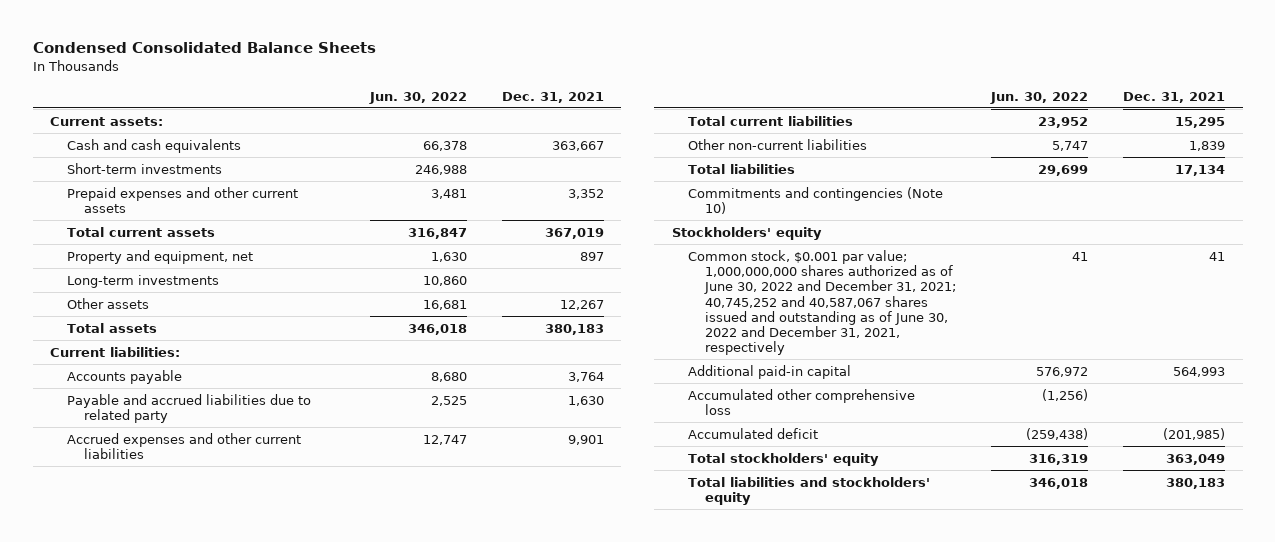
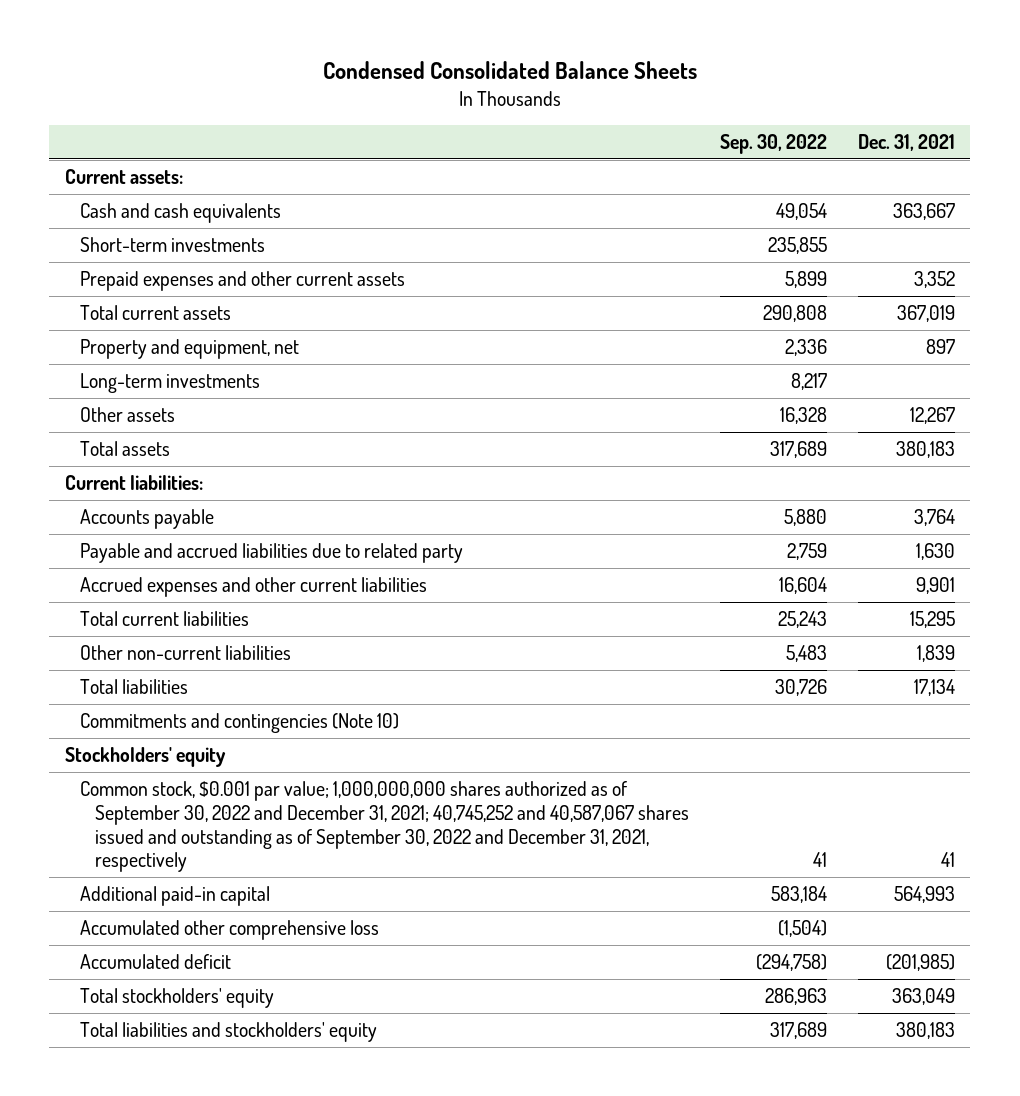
- | Jun. 30, 2022 | Dec. 31, 2021
+ | Sep. 30, 2022 | Dec. 31, 2021
- Common stock, $0.001 par value; 1,000,000,000 shares authorized as of June 30, 2022 and December 31, 2021; 40,745,252 and 40,587,067 shares issued and outstanding as of June 30, 2022 and December 31, 2021, respectively | 41 | 41
+ Common stock, $0.001 par value; 1,000,000,000 shares authorized as of September 30, 2022 and December 31, 2021; 40,745,252 and 40,587,067 shares issued and outstanding as of September 30, 2022 and December 31, 2021, respectively | 41 | 41

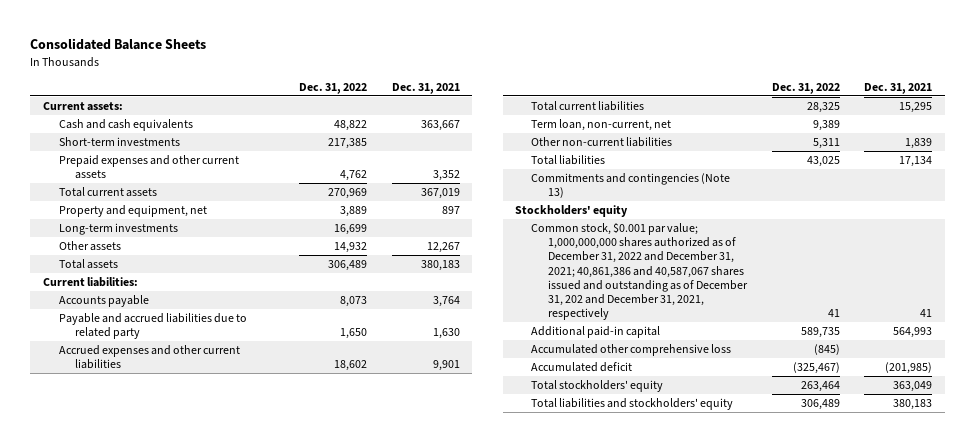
- Condensed Consolidated Balance Sheets
+ Consolidated Balance Sheets
- | Sep. 30, 2022 | Dec. 31, 2021
+ | Dec. 31, 2022 | Dec. 31, 2021
+ Term loan, non-current, net | 9,389 |
- Commitments and contingencies (Note 10)
+ Commitments and contingencies (Note 13)
- Common stock, $0.001 par value; 1,000,000,000 shares authorized as of September 30, 2022 and December 31, 2021; 40,745,252 and 40,587,067 shares issued and outstanding as of September 30, 2022 and December 31, 2021, respectively | 41 | 41
+ Common stock, $0.001 par value; 1,000,000,000 shares authorized as of December 31, 2022 and December 31, 2021; 40,861,386 and 40,587,067 shares issued and outstanding as of December 31, 202 and December 31, 2021, respectively | 41 | 41

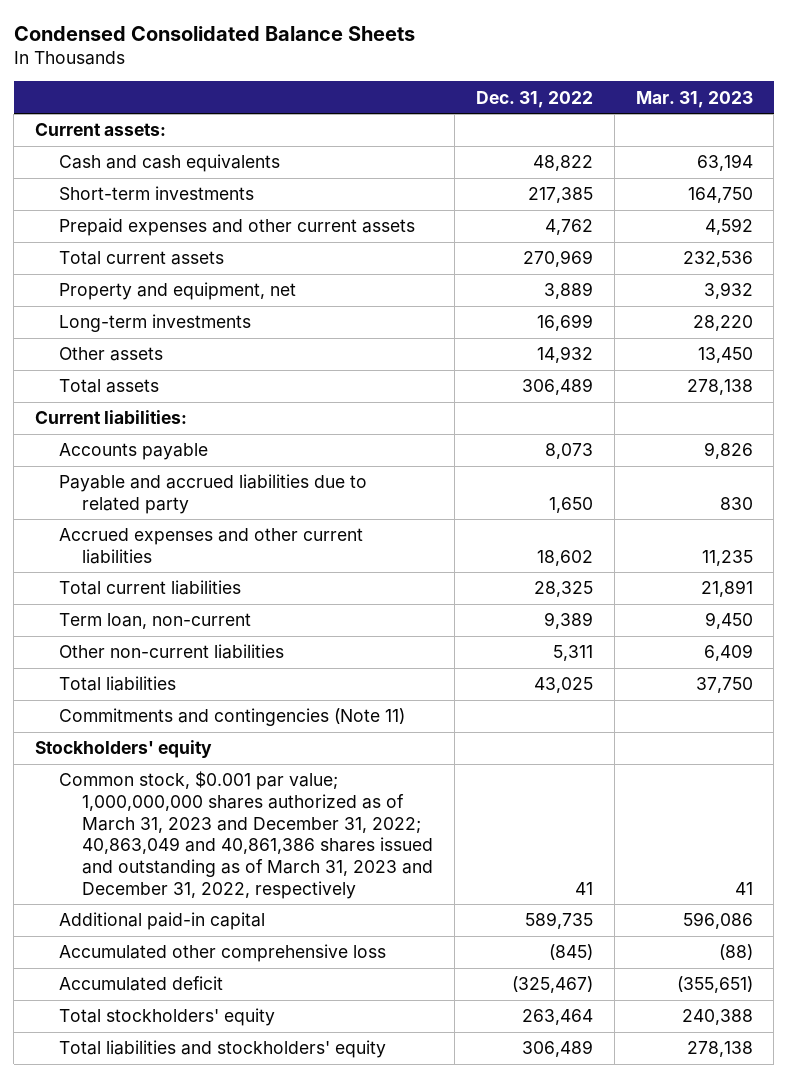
- Consolidated Balance Sheets
+ Condensed Consolidated Balance Sheets
- | Dec. 31, 2022 | Dec. 31, 2021
+ | Dec. 31, 2022 | Mar. 31, 2023
- Term loan, non-current, net | 9,389 |
+ Term loan, non-current | 9,389 | 9,450
- Commitments and contingencies (Note 13)
+ Commitments and contingencies (Note 11)
- Common stock, $0.001 par value; 1,000,000,000 shares authorized as of December 31, 2022 and December 31, 2021; 40,861,386 and 40,587,067 shares issued and outstanding as of December 31, 202 and December 31, 2021, respectively | 41 | 41
+ Common stock, $0.001 par value; 1,000,000,000 shares authorized as of March 31, 2023 and December 31, 2022; 40,863,049 and 40,861,386 shares issued and outstanding as of March 31, 2023 and December 31, 2022, respectively | 41 | 41

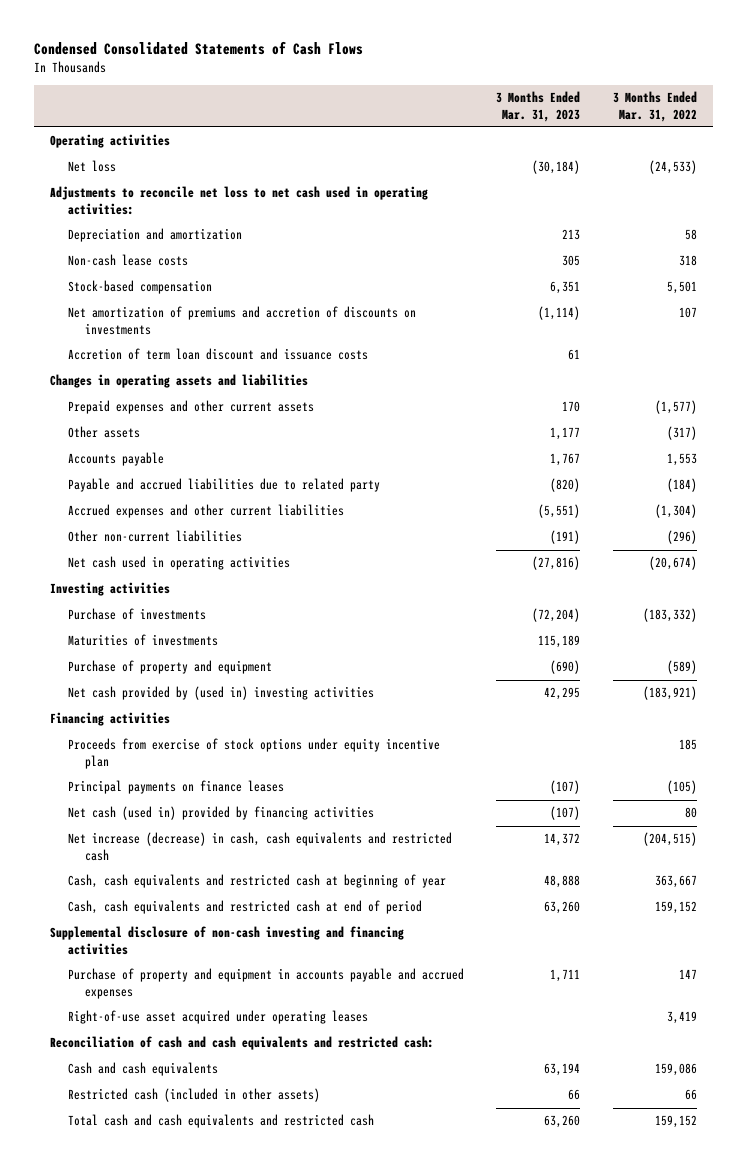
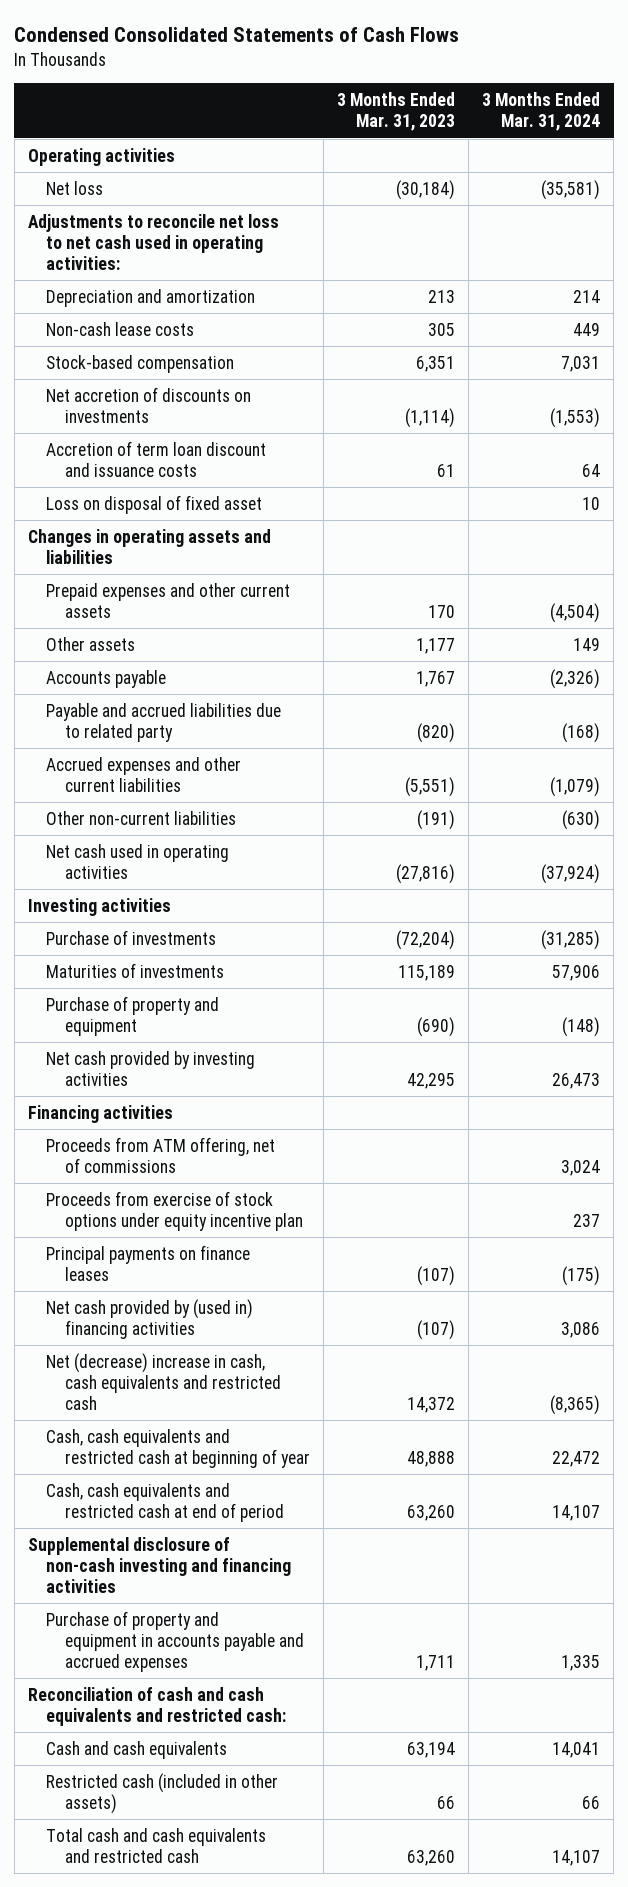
- | 3 Months Ended Mar. 31, 2023 | 3 Months Ended Mar. 31, 2022
+ | 3 Months Ended Mar. 31, 2023 | 3 Months Ended Mar. 31, 2024
- Net amortization of premiums and accretion of discounts on investments | (1,114) | 107
+ Net accretion of discounts on investments | (1,114) | (1,553)
+ Loss on disposal of fixed asset | | 10
- Net cash provided by (used in) investing activities | 42,295 | (183,921)
+ Net cash provided by investing activities | 42,295 | 26,473
+ Proceeds from ATM offering, net of commissions | | 3,024
- Net cash (used in) provided by financing activities | (107) | 80
- Net increase (decrease) in cash, cash equivalents and restricted cash | 14,372 | (204,515)
+ Net cash provided by (used in) financing activities | (107) | 3,086
+ Net (decrease) increase in cash, cash equivalents and restricted cash | 14,372 | (8,365)
- Right-of-use asset acquired under operating leases | | 3,419

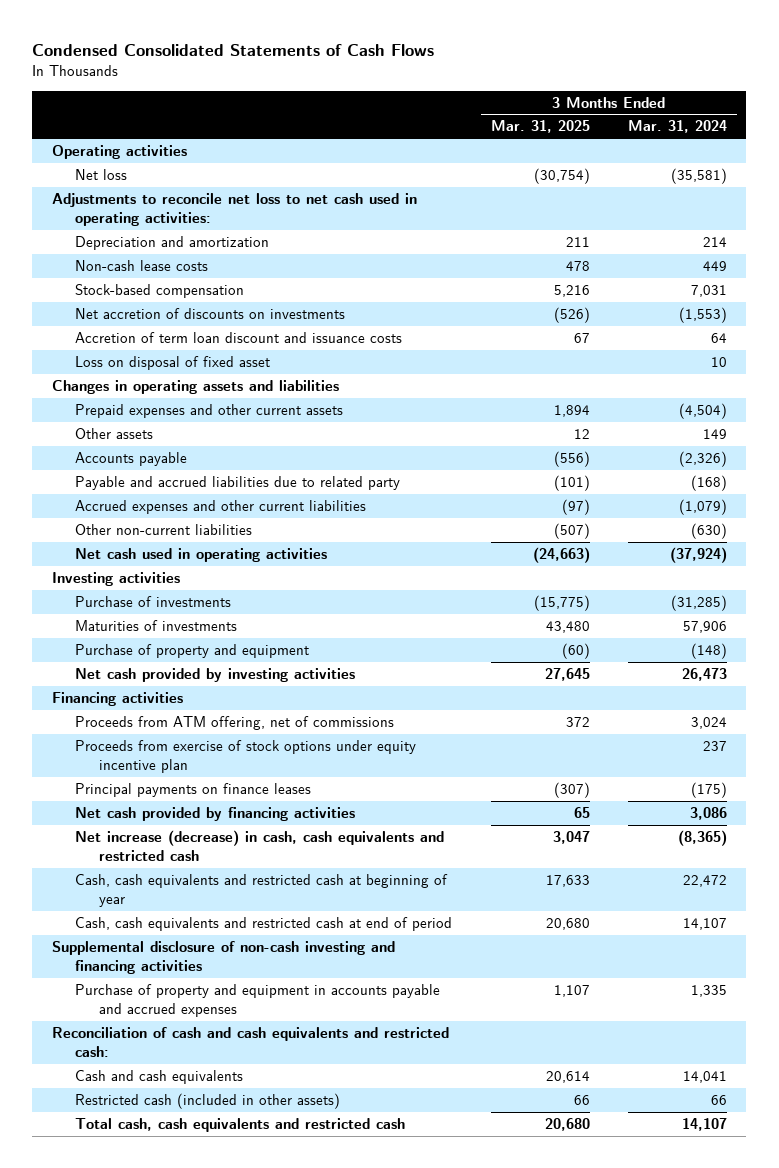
- | 3 Months Ended Mar. 31, 2023 | 3 Months Ended Mar. 31, 2024
+ | 3 Months Ended Mar. 31, 2025 | 3 Months Ended Mar. 31, 2024
- Net cash provided by (used in) financing activities | (107) | 3,086
- Net (decrease) increase in cash, cash equivalents and restricted cash | 14,372 | (8,365)
+ Net cash provided by financing activities | 65 | 3,086
+ Net increase (decrease) in cash, cash equivalents and restricted cash | 3,047 | (8,365)
- Total cash and cash equivalents and restricted cash | 63,260 | 14,107
+ Total cash, cash equivalents and restricted cash | 20,680 | 14,107

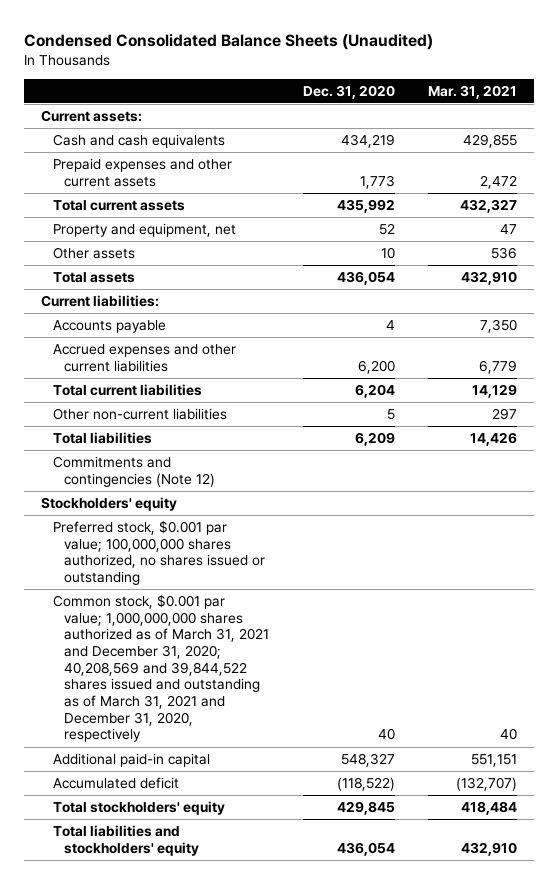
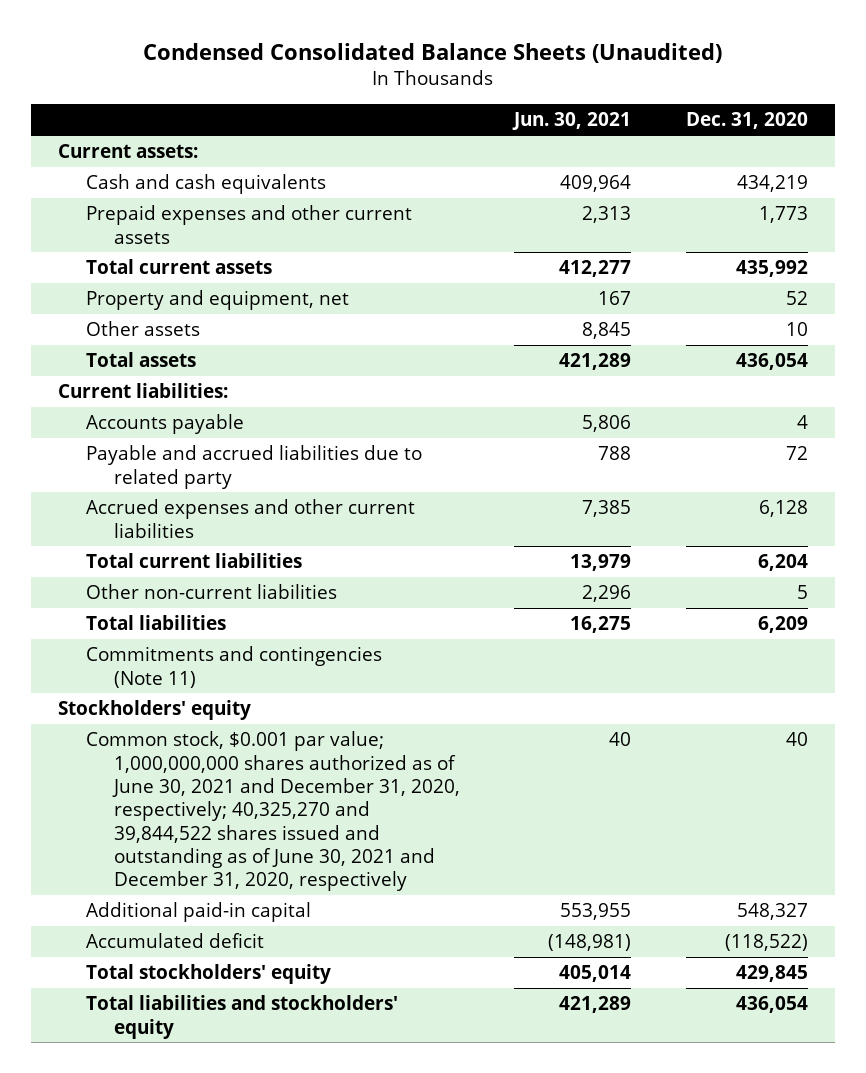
- | Dec. 31, 2020 | Mar. 31, 2021
+ | Jun. 30, 2021 | Dec. 31, 2020
- Accrued expenses and other current liabilities | 6,200 | 6,779
+ Payable and accrued liabilities due to related party | 788 | 72
+ Accrued expenses and other current liabilities | 7,385 | 6,128
- Commitments and contingencies (Note 12)
+ Commitments and contingencies (Note 11)
- Preferred stock, $0.001 par value; 100,000,000 shares authorized, no shares issued or outstanding
- Common stock, $0.001 par value; 1,000,000,000 shares authorized as of March 31, 2021 and December 31, 2020; 40,208,569 and 39,844,522 shares issued and outstanding as of March 31, 2021 and December 31, 2020, respectively | 40 | 40
+ Common stock, $0.001 par value; 1,000,000,000 shares authorized as of June 30, 2021 and December 31, 2020, respectively; 40,325,270 and 39,844,522 shares issued and outstanding as of June 30, 2021 and December 31, 2020, respectively | 40 | 40

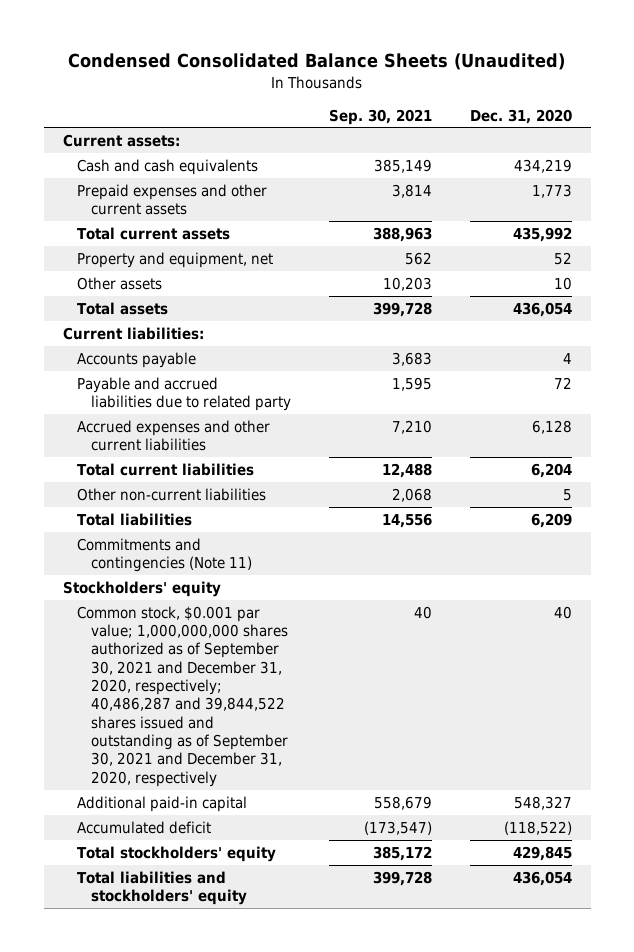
- | Jun. 30, 2021 | Dec. 31, 2020
+ | Sep. 30, 2021 | Dec. 31, 2020
- Common stock, $0.001 par value; 1,000,000,000 shares authorized as of June 30, 2021 and December 31, 2020, respectively; 40,325,270 and 39,844,522 shares issued and outstanding as of June 30, 2021 and December 31, 2020, respectively | 40 | 40
+ Common stock, $0.001 par value; 1,000,000,000 shares authorized as of September 30, 2021 and December 31, 2020, respectively; 40,486,287 and 39,844,522 shares issued and outstanding as of September 30, 2021 and December 31, 2020, respectively | 40 | 40

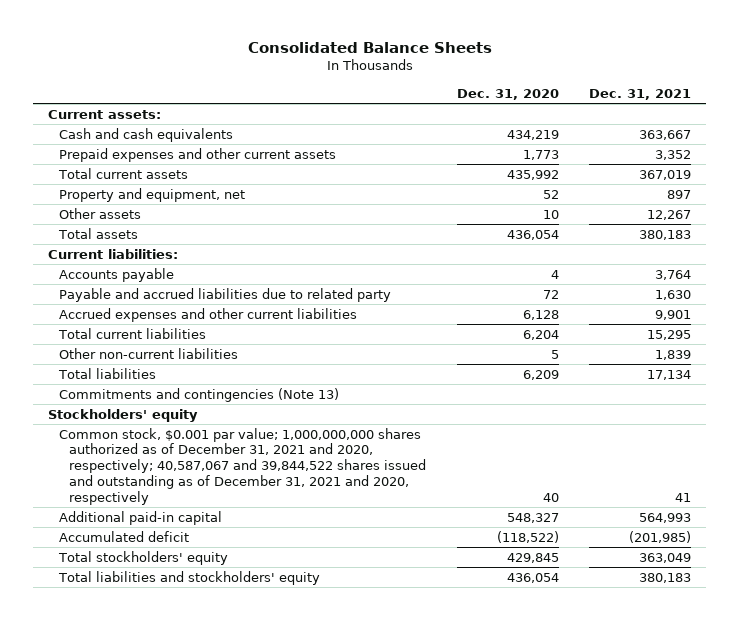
- Condensed Consolidated Balance Sheets (Unaudited)
+ Consolidated Balance Sheets
- | Sep. 30, 2021 | Dec. 31, 2020
+ | Dec. 31, 2020 | Dec. 31, 2021
- Commitments and contingencies (Note 11)
+ Commitments and contingencies (Note 13)
- Common stock, $0.001 par value; 1,000,000,000 shares authorized as of September 30, 2021 and December 31, 2020, respectively; 40,486,287 and 39,844,522 shares issued and outstanding as of September 30, 2021 and December 31, 2020, respectively | 40 | 40
+ Common stock, $0.001 par value; 1,000,000,000 shares authorized as of December 31, 2021 and 2020, respectively; 40,587,067 and 39,844,522 shares issued and outstanding as of December 31, 2021 and 2020, respectively | 40 | 41

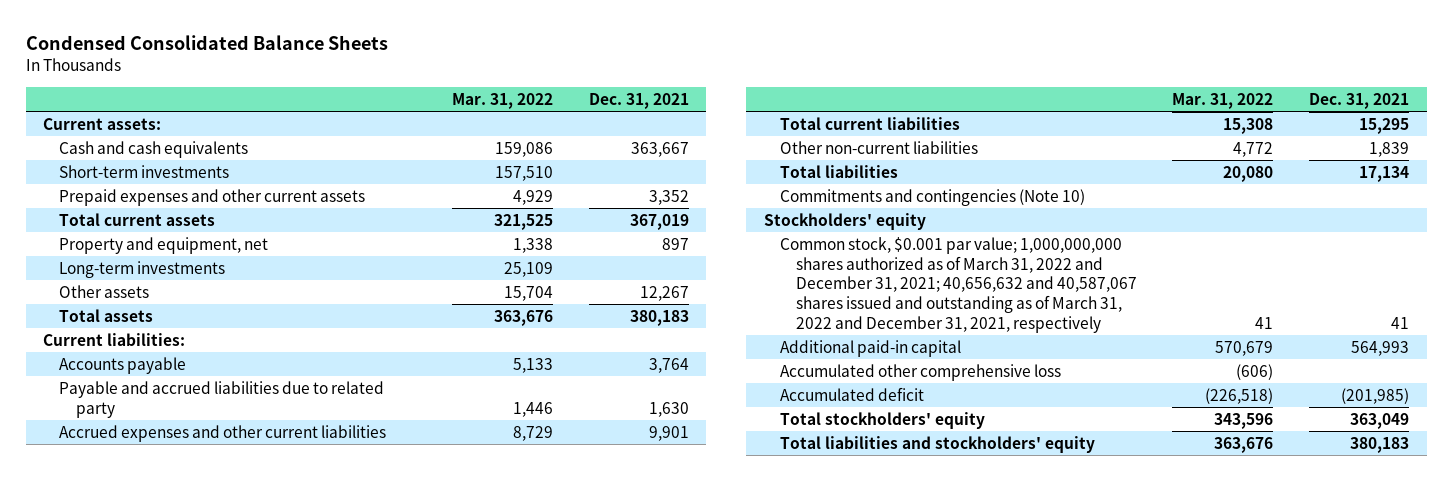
- Consolidated Balance Sheets
+ Condensed Consolidated Balance Sheets
- | Dec. 31, 2020 | Dec. 31, 2021
+ | Mar. 31, 2022 | Dec. 31, 2021
+ Short-term investments | 157,510 |
+ Long-term investments | 25,109 |
- Commitments and contingencies (Note 13)
+ Commitments and contingencies (Note 10)
- Common stock, $0.001 par value; 1,000,000,000 shares authorized as of December 31, 2021 and 2020, respectively; 40,587,067 and 39,844,522 shares issued and outstanding as of December 31, 2021 and 2020, respectively | 40 | 41
+ Common stock, $0.001 par value; 1,000,000,000 shares authorized as of March 31, 2022 and December 31, 2021; 40,656,632 and 40,587,067 shares issued and outstanding as of March 31, 2022 and December 31, 2021, respectively | 41 | 41
+ Accumulated other comprehensive loss | (606) |

